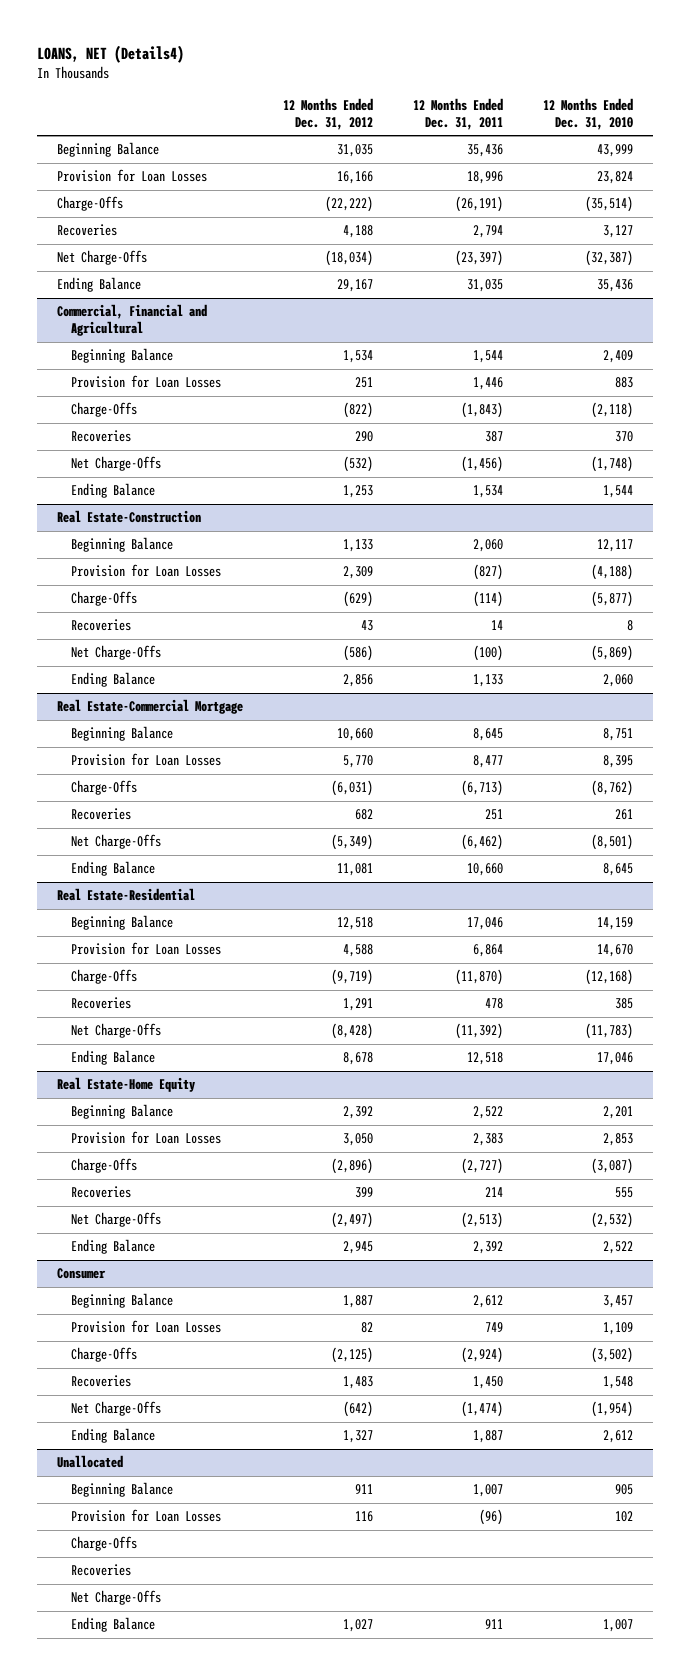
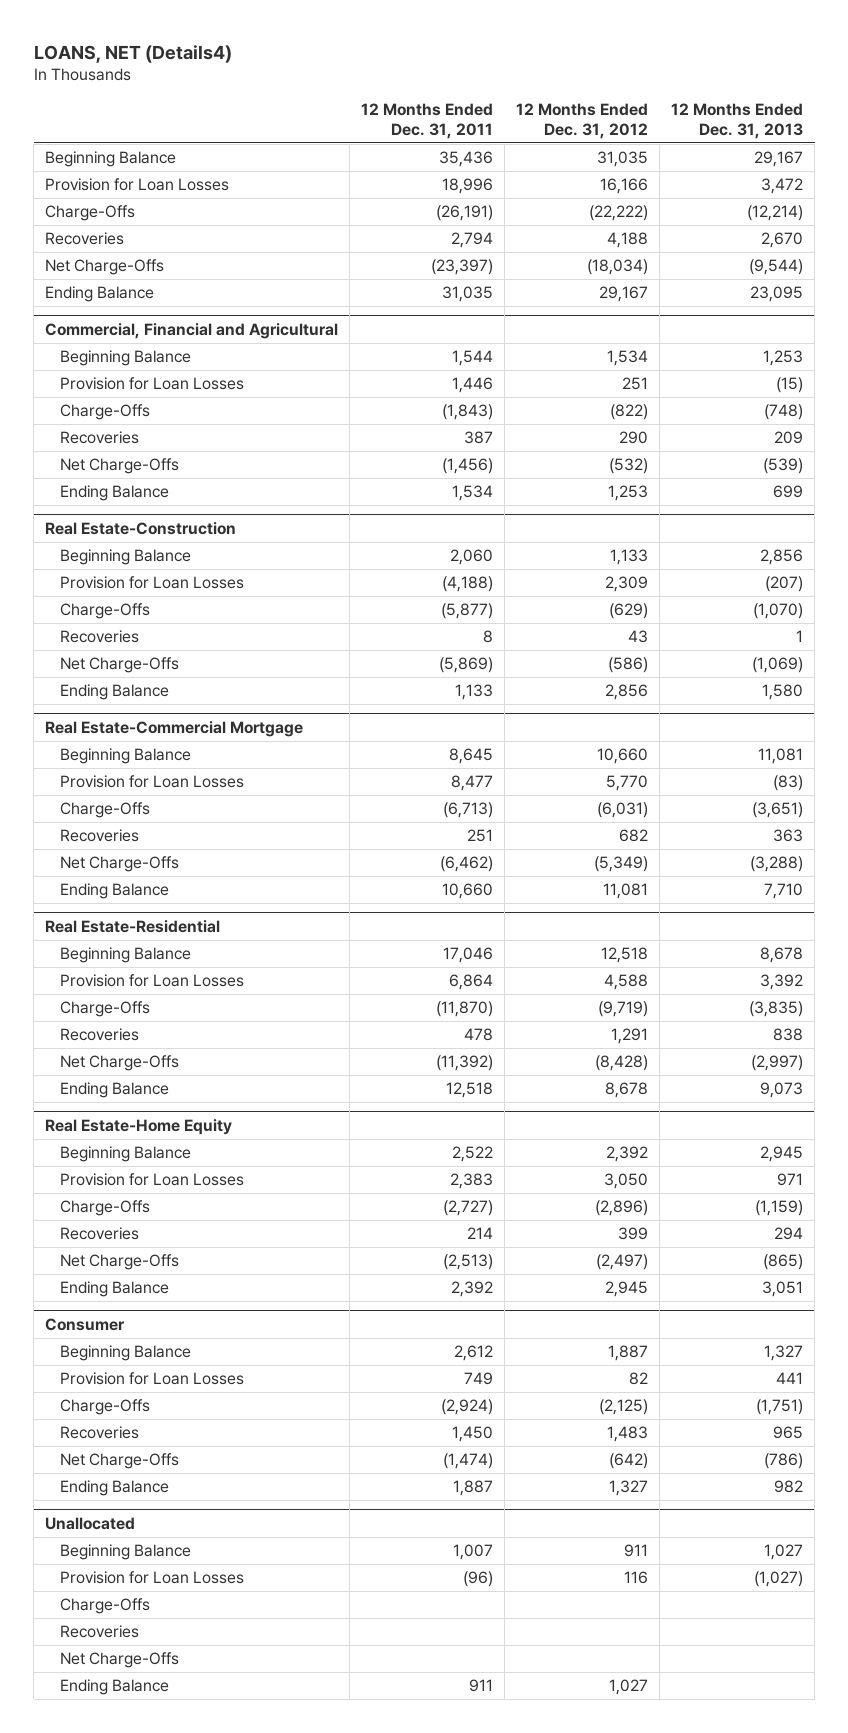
- | 12 Months Ended Dec. 31, 2012 | 12 Months Ended Dec. 31, 2011 | 12 Months Ended Dec. 31, 2010
+ | 12 Months Ended Dec. 31, 2011 | 12 Months Ended Dec. 31, 2012 | 12 Months Ended Dec. 31, 2013
@ Real Estate-Construction
- Provision for Loan Losses | 2,309 | (827) | (4,188)
- Charge-Offs | (629) | (114) | (5,877)
- Recoveries | 43 | 14 | 8
- Net Charge-Offs | (586) | (100) | (5,869)
+ Provision for Loan Losses | (4,188) | 2,309 | (207)
+ Charge-Offs | (5,877) | (629) | (1,070)
+ Recoveries | 8 | 43 | 1
+ Net Charge-Offs | (5,869) | (586) | (1,069)

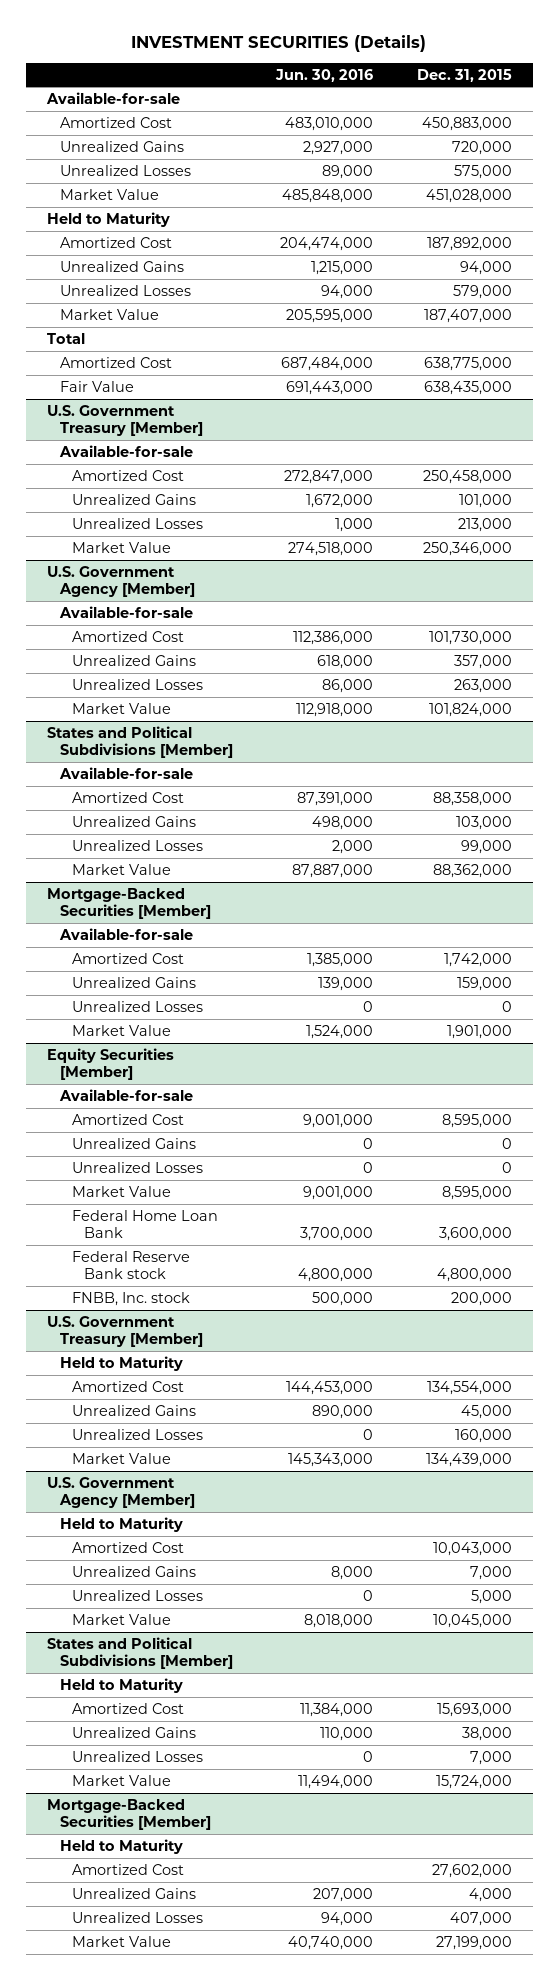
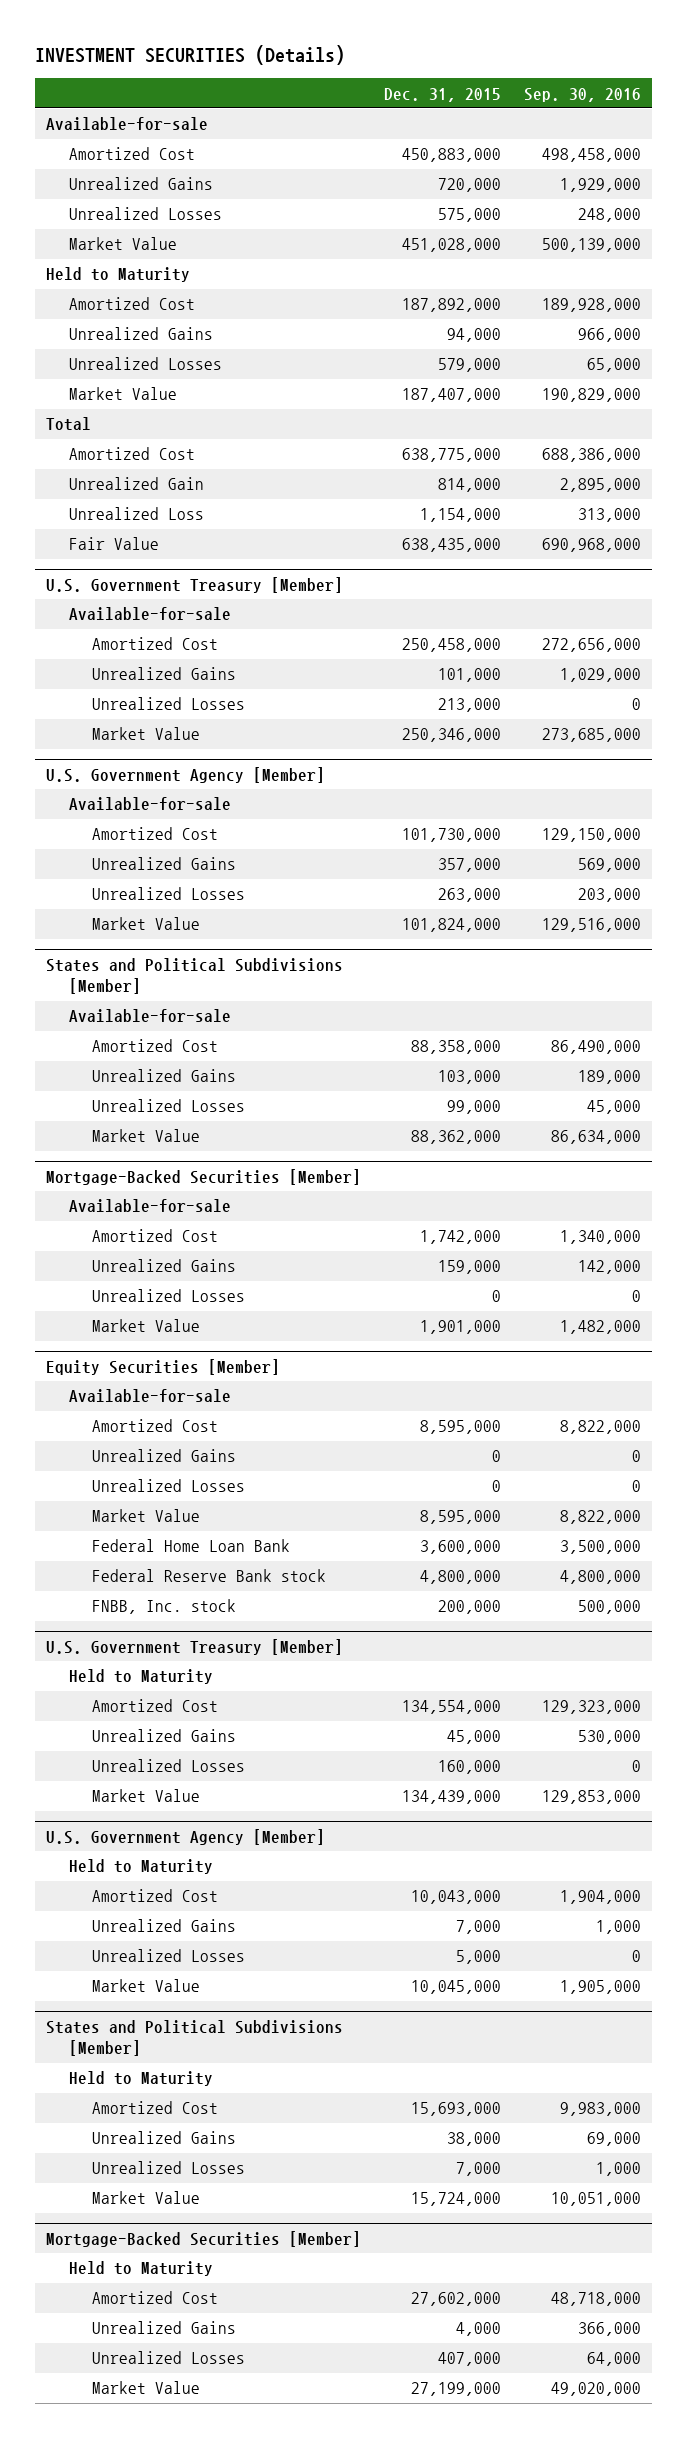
- | Jun. 30, 2016 | Dec. 31, 2015
+ | Dec. 31, 2015 | Sep. 30, 2016
+ Unrealized Gain | 814,000 | 2,895,000
+ Unrealized Loss | 1,154,000 | 313,000

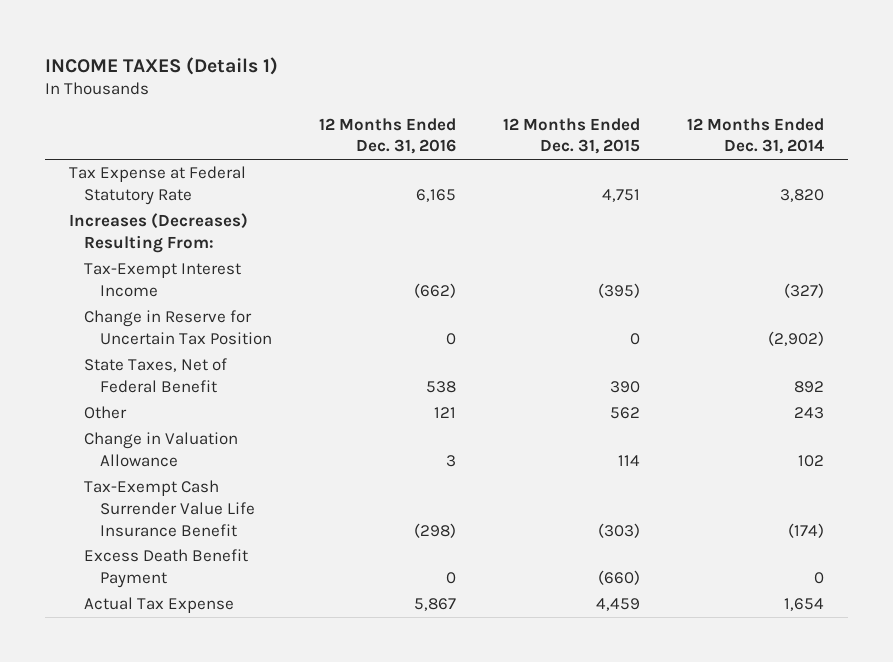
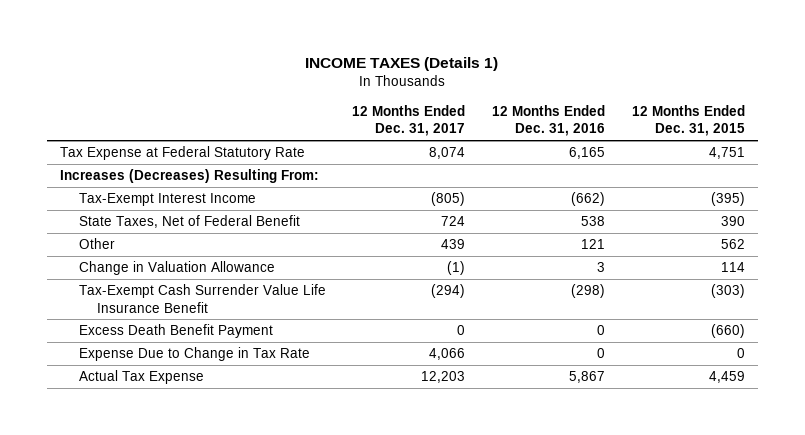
- | 12 Months Ended Dec. 31, 2016 | 12 Months Ended Dec. 31, 2015 | 12 Months Ended Dec. 31, 2014
+ | 12 Months Ended Dec. 31, 2017 | 12 Months Ended Dec. 31, 2016 | 12 Months Ended Dec. 31, 2015
- Change in Reserve for Uncertain Tax Position | 0 | 0 | (2,902)
+ Expense Due to Change in Tax Rate | 4,066 | 0 | 0

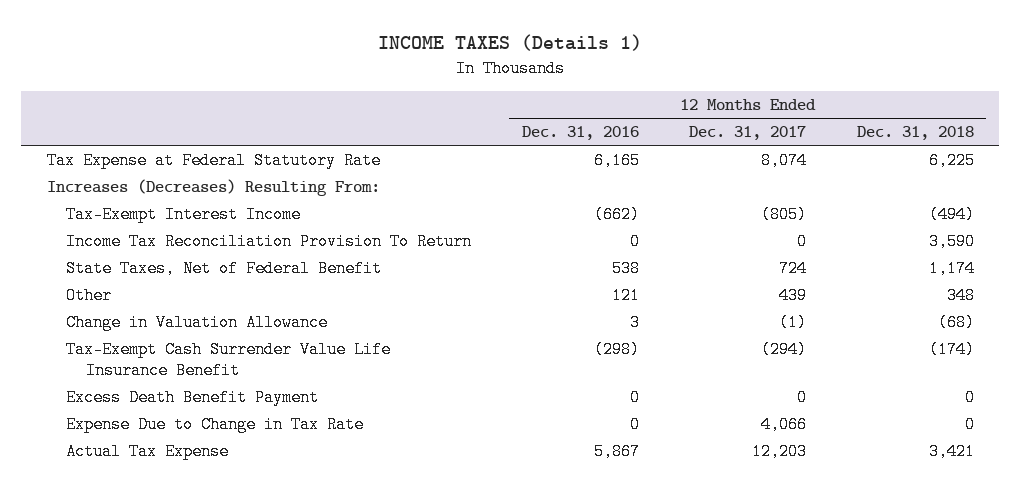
- | 12 Months Ended Dec. 31, 2017 | 12 Months Ended Dec. 31, 2016 | 12 Months Ended Dec. 31, 2015
+ | 12 Months Ended Dec. 31, 2016 | 12 Months Ended Dec. 31, 2017 | 12 Months Ended Dec. 31, 2018
+ Income Tax Reconciliation Provision To Return | 0 | 0 | 3,590

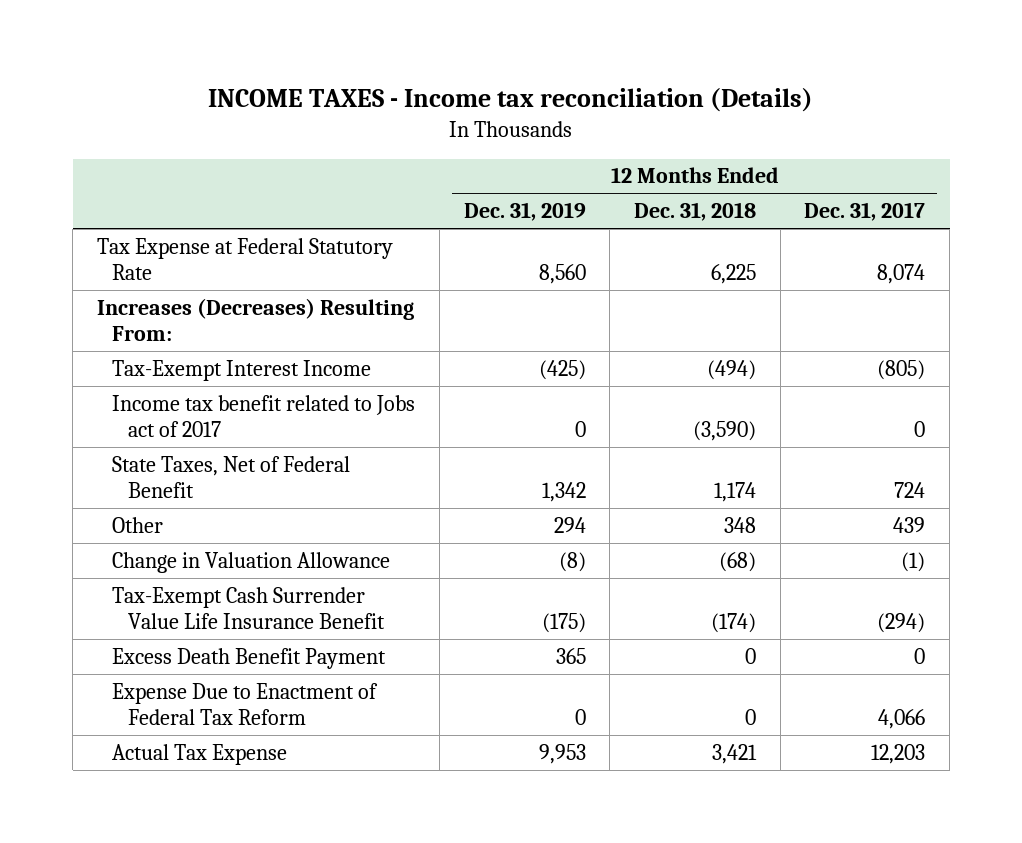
- INCOME TAXES (Details 1)
+ INCOME TAXES - Income tax reconciliation (Details)
- | 12 Months Ended Dec. 31, 2016 | 12 Months Ended Dec. 31, 2017 | 12 Months Ended Dec. 31, 2018
+ | 12 Months Ended Dec. 31, 2019 | 12 Months Ended Dec. 31, 2018 | 12 Months Ended Dec. 31, 2017
- Income Tax Reconciliation Provision To Return | 0 | 0 | 3,590
+ Income tax benefit related to Jobs act of 2017 | 0 | (3,590) | 0
- Expense Due to Change in Tax Rate | 0 | 4,066 | 0
+ Expense Due to Enactment of Federal Tax Reform | 0 | 0 | 4,066

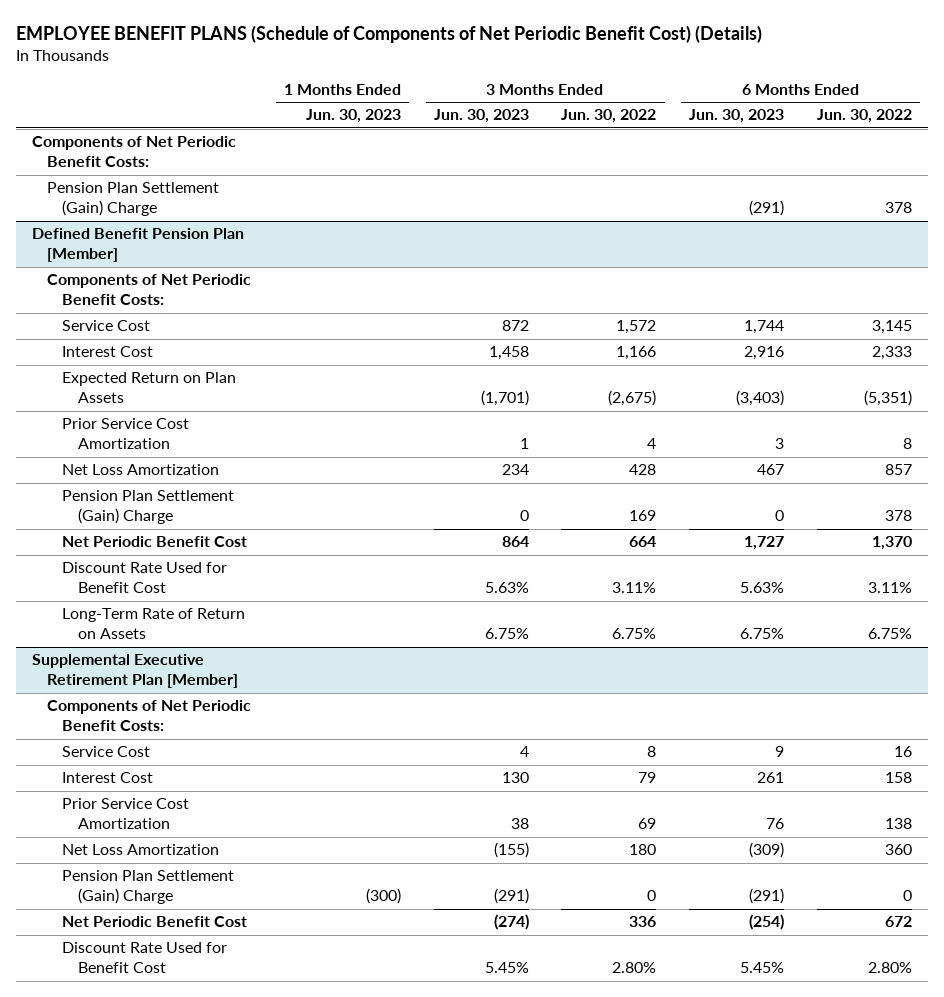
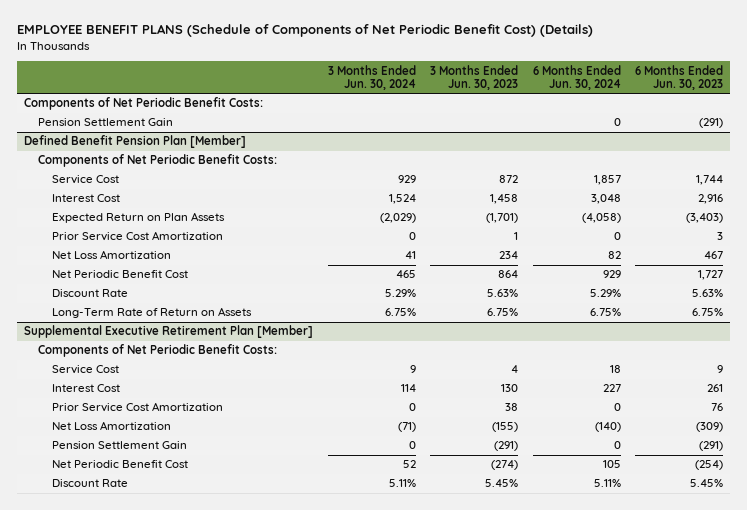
- | 1 Months Ended Jun. 30, 2023 | 3 Months Ended Jun. 30, 2023 | 3 Months Ended Jun. 30, 2022 | 6 Months Ended Jun. 30, 2023 | 6 Months Ended Jun. 30, 2022
+ | 3 Months Ended Jun. 30, 2024 | 3 Months Ended Jun. 30, 2023 | 6 Months Ended Jun. 30, 2024 | 6 Months Ended Jun. 30, 2023
- Pension Plan Settlement (Gain) Charge | | | | (291) | 378
+ Pension Settlement Gain | | | 0 | (291)
@ Defined Benefit Pension Plan [Member]
- Pension Plan Settlement (Gain) Charge | | 0 | 169 | 0 | 378
- Discount Rate Used for Benefit Cost | | 5.63% | 3.11% | 5.63% | 3.11%
+ Discount Rate | 5.29% | 5.63% | 5.29% | 5.63%
@ Supplemental Executive Retirement Plan [Member]
- Pension Plan Settlement (Gain) Charge | (300) | (291) | 0 | (291) | 0
+ Pension Settlement Gain | 0 | (291) | 0 | (291)
- Discount Rate Used for Benefit Cost | | 5.45% | 2.80% | 5.45% | 2.80%
+ Discount Rate | 5.11% | 5.45% | 5.11% | 5.45%

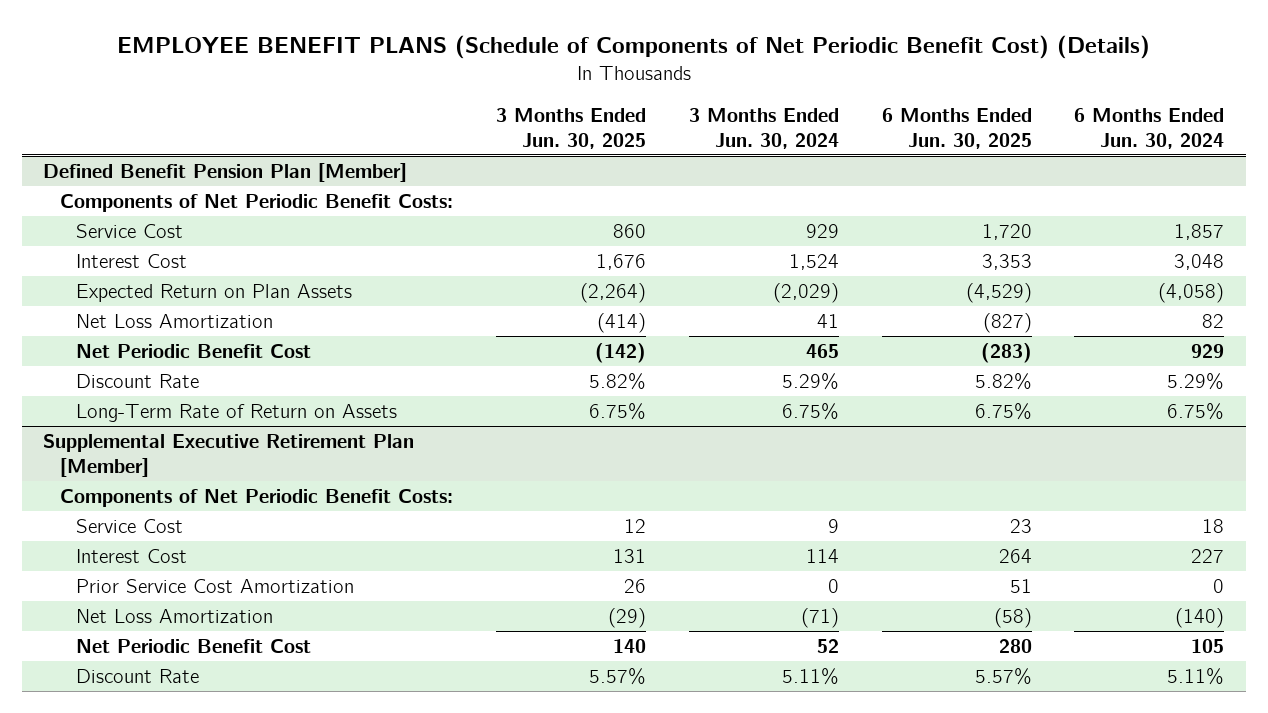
- | 3 Months Ended Jun. 30, 2024 | 3 Months Ended Jun. 30, 2023 | 6 Months Ended Jun. 30, 2024 | 6 Months Ended Jun. 30, 2023
+ | 3 Months Ended Jun. 30, 2025 | 3 Months Ended Jun. 30, 2024 | 6 Months Ended Jun. 30, 2025 | 6 Months Ended Jun. 30, 2024
- Components of Net Periodic Benefit Costs:
- Pension Settlement Gain | | | 0 | (291)
@ Defined Benefit Pension Plan [Member]
- Prior Service Cost Amortization | 0 | 1 | 0 | 3
@ Supplemental Executive Retirement Plan [Member]
- Pension Settlement Gain | 0 | (291) | 0 | (291)

